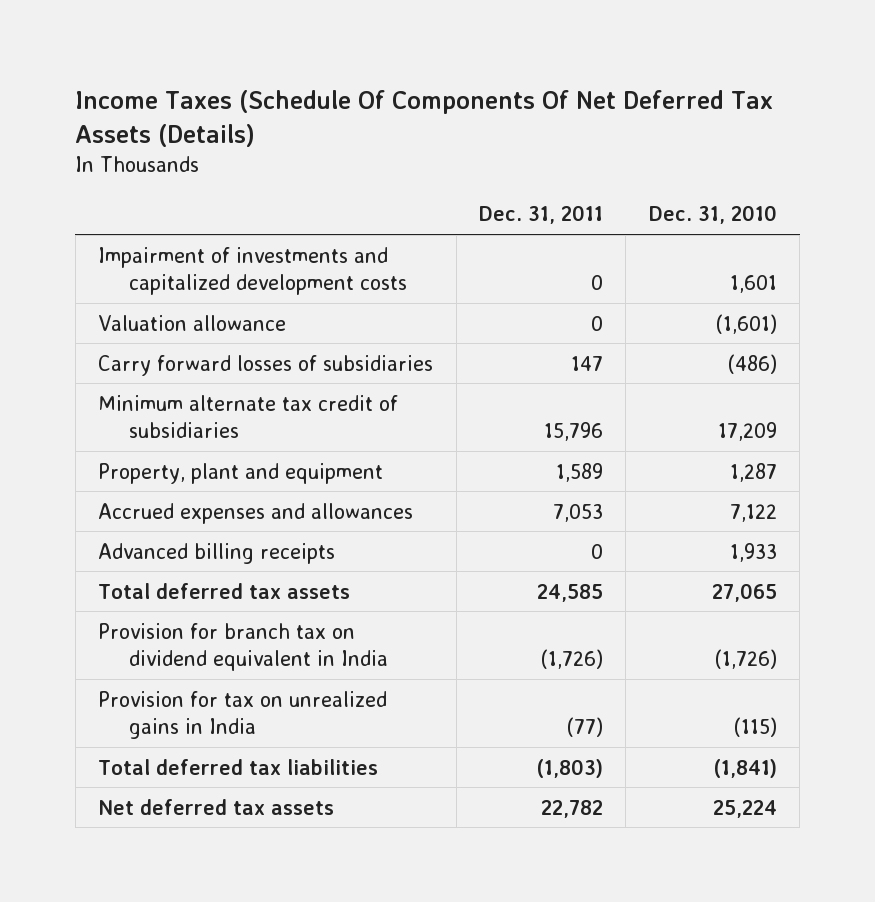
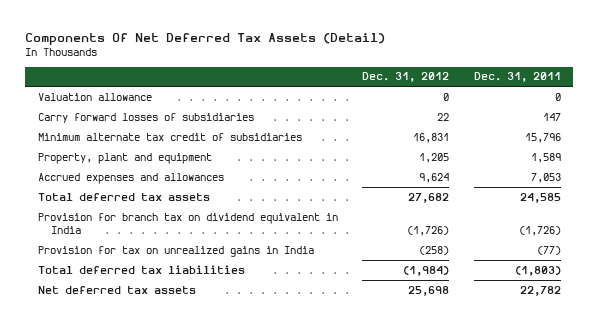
- Income Taxes (Schedule Of Components Of Net Deferred Tax Assets (Details)
+ Components Of Net Deferred Tax Assets (Detail)
- | Dec. 31, 2011 | Dec. 31, 2010
+ | Dec. 31, 2012 | Dec. 31, 2011
- Impairment of investments and capitalized development costs | 0 | 1,601
- Advanced billing receipts | 0 | 1,933

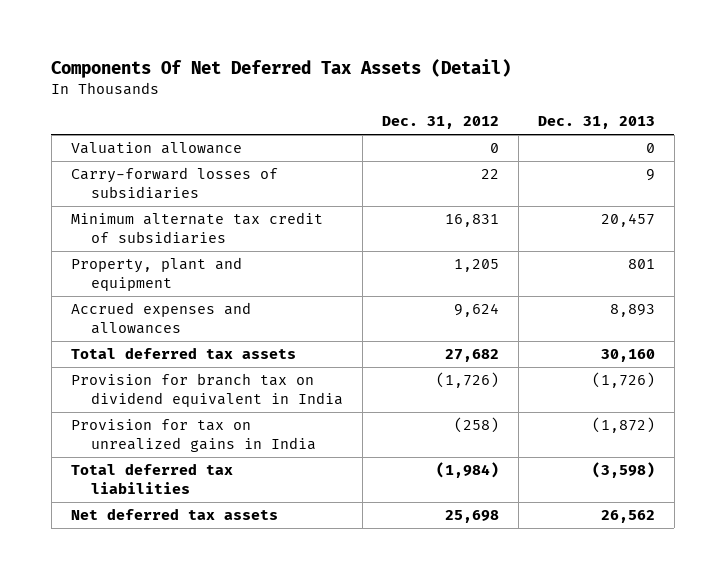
- | Dec. 31, 2012 | Dec. 31, 2011
+ | Dec. 31, 2012 | Dec. 31, 2013
- Carry forward losses of subsidiaries | 22 | 147
+ Carry-forward losses of subsidiaries | 22 | 9

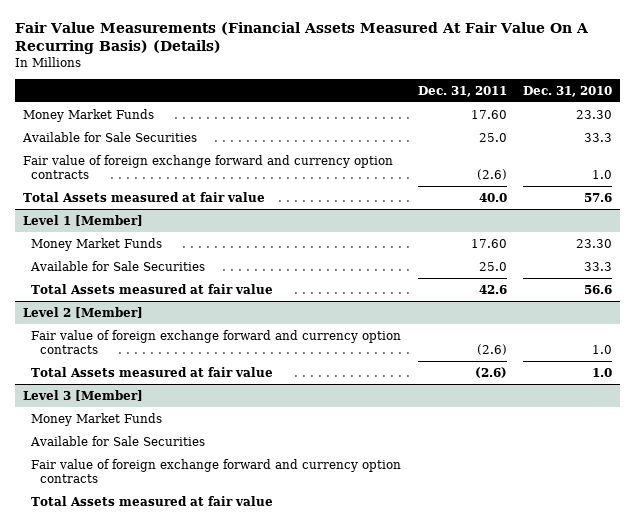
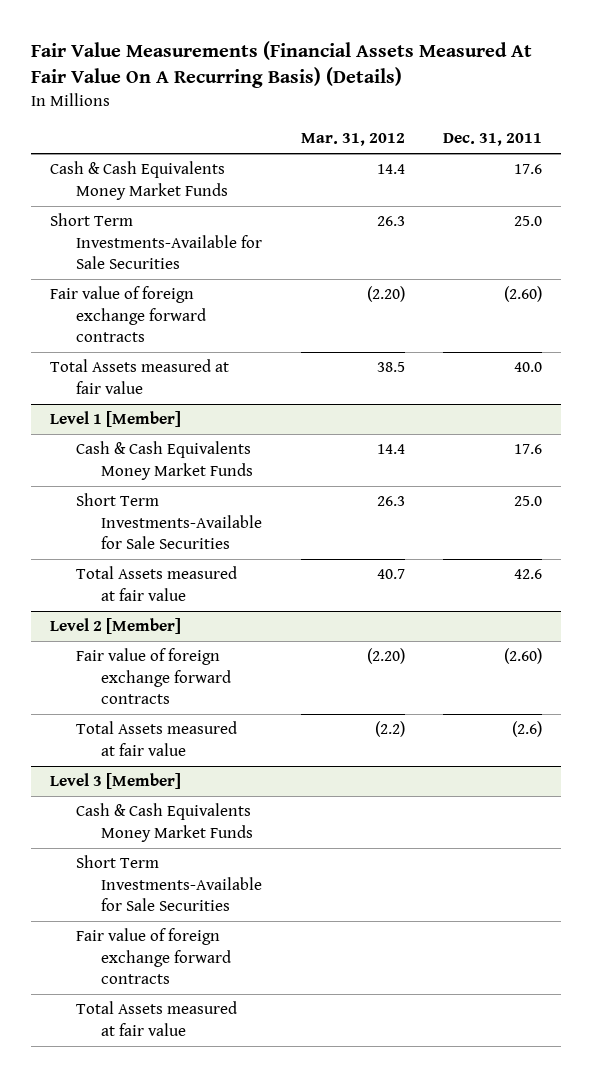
- | Dec. 31, 2011 | Dec. 31, 2010
+ | Mar. 31, 2012 | Dec. 31, 2011
- Money Market Funds | 17.60 | 23.30
- Available for Sale Securities | 25.0 | 33.3
- Fair value of foreign exchange forward and currency option contracts | (2.6) | 1.0
+ Cash & Cash Equivalents Money Market Funds | 14.4 | 17.6
+ Short Term Investments-Available for Sale Securities | 26.3 | 25.0
+ Fair value of foreign exchange forward contracts | (2.20) | (2.60)
@ Level 1 [Member]
- Money Market Funds | 17.60 | 23.30
- Available for Sale Securities | 25.0 | 33.3
+ Cash & Cash Equivalents Money Market Funds | 14.4 | 17.6
+ Short Term Investments-Available for Sale Securities | 26.3 | 25.0
@ Level 2 [Member]
- Fair value of foreign exchange forward and currency option contracts | (2.6) | 1.0
+ Fair value of foreign exchange forward contracts | (2.20) | (2.60)
@ Level 3 [Member]
- Money Market Funds
- Available for Sale Securities
- Fair value of foreign exchange forward and currency option contracts
+ Cash & Cash Equivalents Money Market Funds
+ Short Term Investments-Available for Sale Securities
+ Fair value of foreign exchange forward contracts

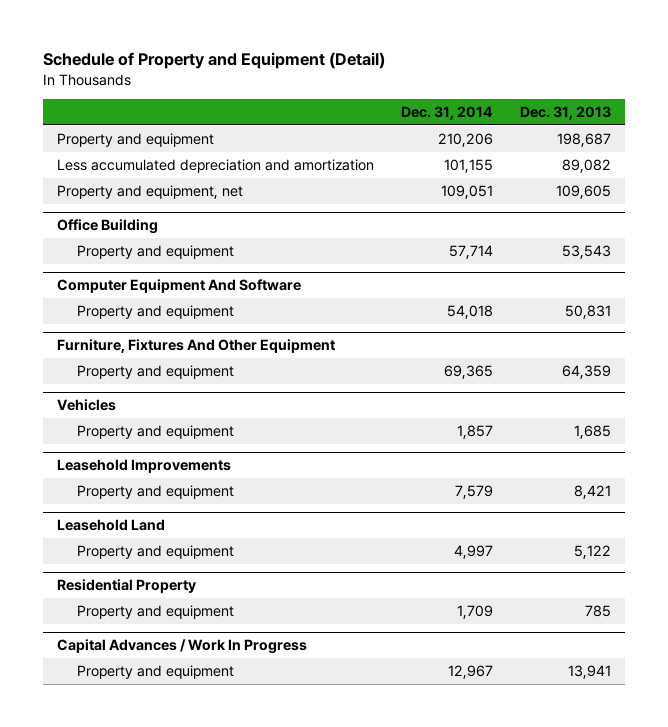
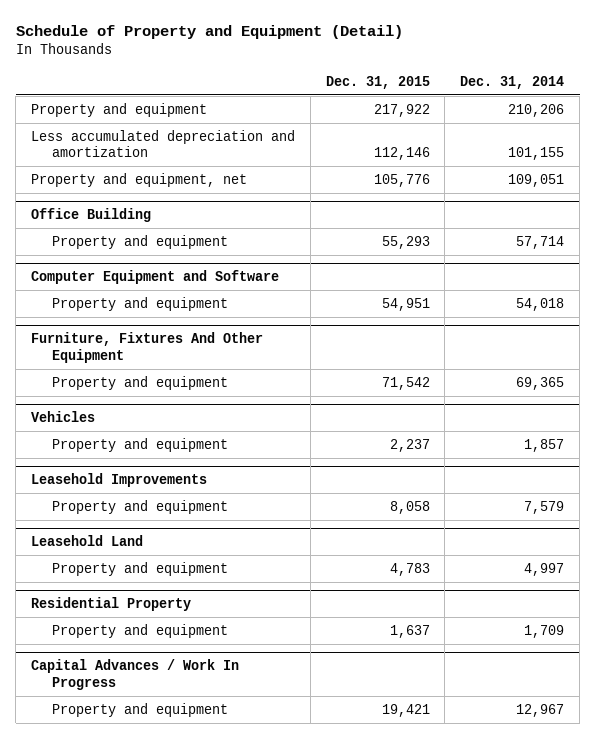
- | Dec. 31, 2014 | Dec. 31, 2013
+ | Dec. 31, 2015 | Dec. 31, 2014
- Computer Equipment And Software
+ Computer Equipment and Software

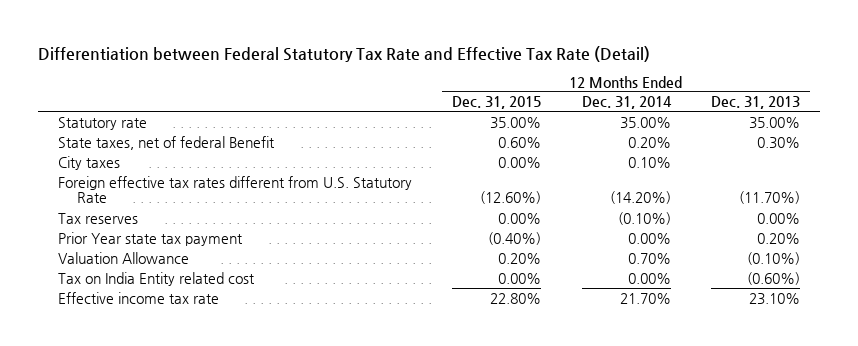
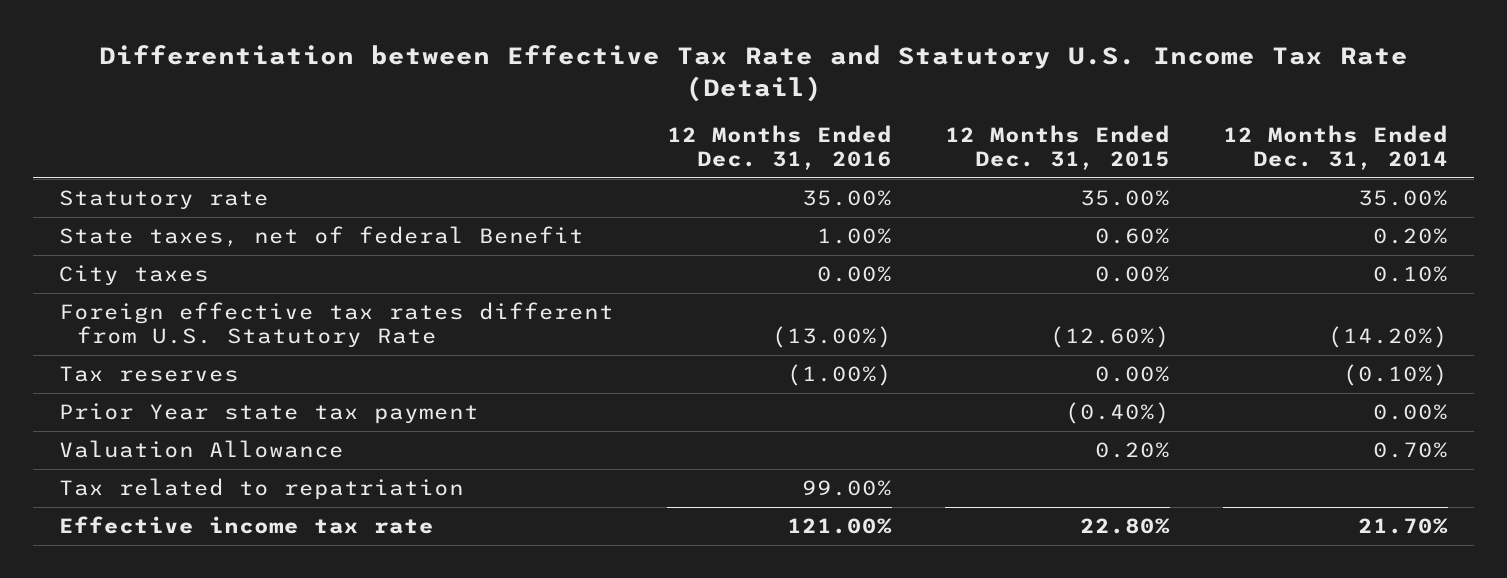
- Differentiation between Federal Statutory Tax Rate and Effective Tax Rate (Detail)
+ Differentiation between Effective Tax Rate and Statutory U.S. Income Tax Rate (Detail)
- | 12 Months Ended Dec. 31, 2015 | 12 Months Ended Dec. 31, 2014 | 12 Months Ended Dec. 31, 2013
+ | 12 Months Ended Dec. 31, 2016 | 12 Months Ended Dec. 31, 2015 | 12 Months Ended Dec. 31, 2014
- Tax on India Entity related cost | 0.00% | 0.00% | (0.60%)
+ Tax related to repatriation | 99.00% | |

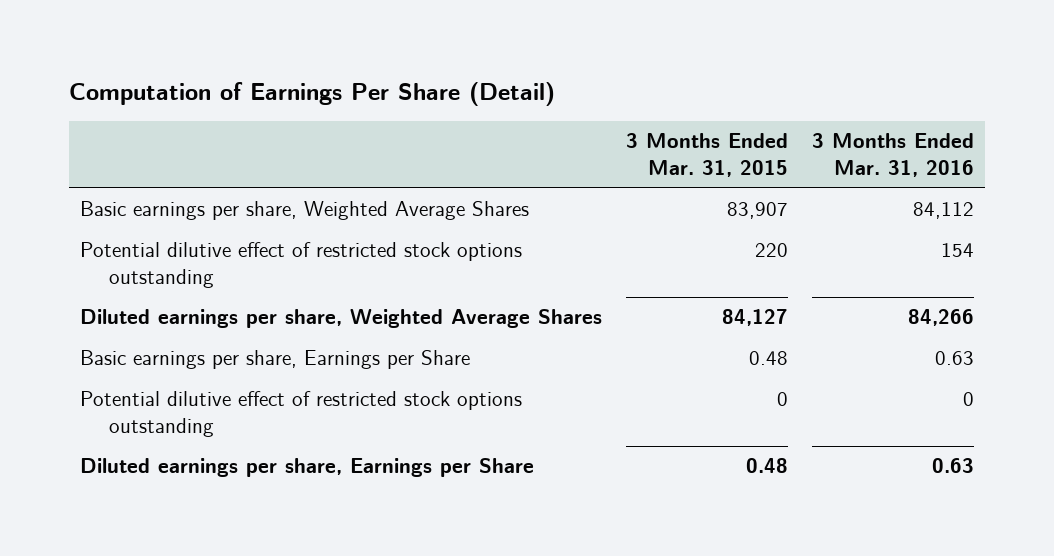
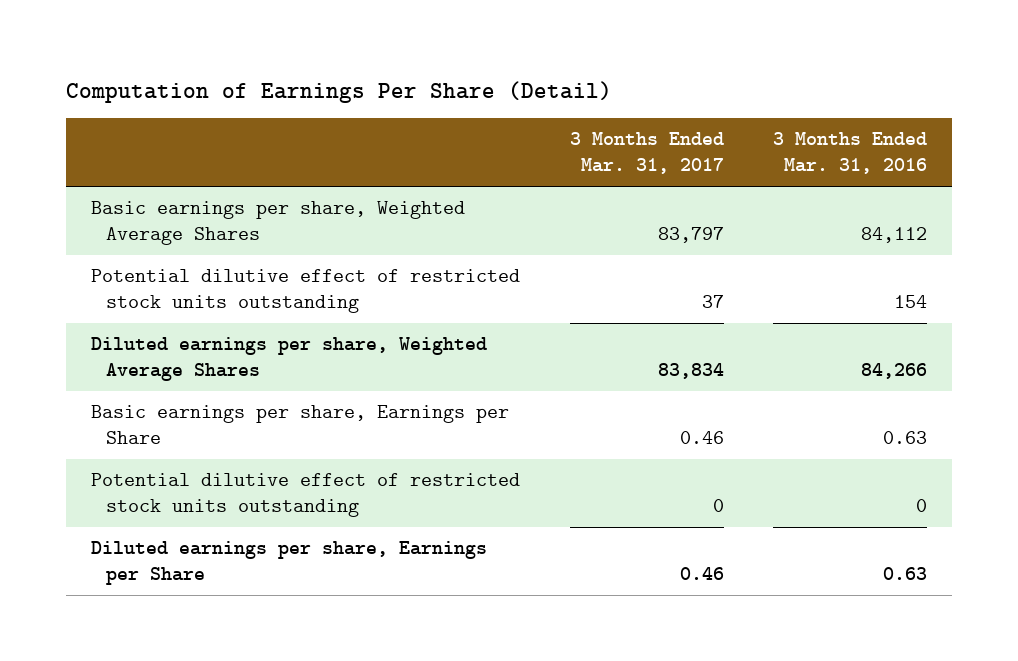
- | 3 Months Ended Mar. 31, 2015 | 3 Months Ended Mar. 31, 2016
+ | 3 Months Ended Mar. 31, 2017 | 3 Months Ended Mar. 31, 2016
- Potential dilutive effect of restricted stock options outstanding | 220 | 154
+ Potential dilutive effect of restricted stock units outstanding | 37 | 154
- Potential dilutive effect of restricted stock options outstanding | 0 | 0
+ Potential dilutive effect of restricted stock units outstanding | 0 | 0

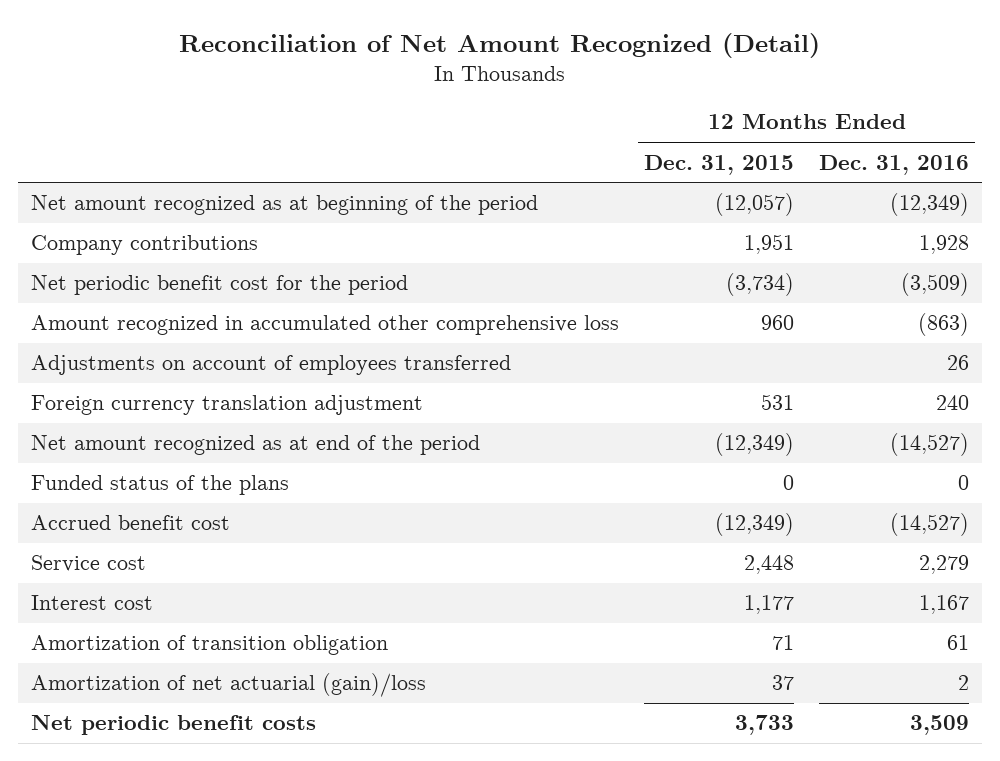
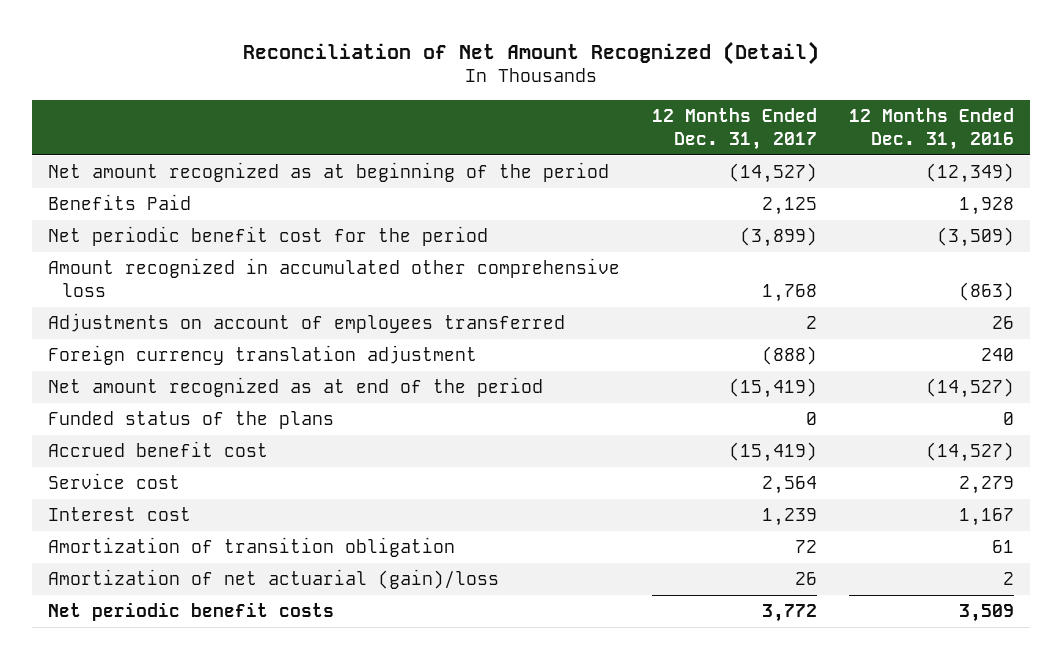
- | 12 Months Ended Dec. 31, 2015 | 12 Months Ended Dec. 31, 2016
+ | 12 Months Ended Dec. 31, 2017 | 12 Months Ended Dec. 31, 2016
- Company contributions | 1,951 | 1,928
+ Benefits Paid | 2,125 | 1,928

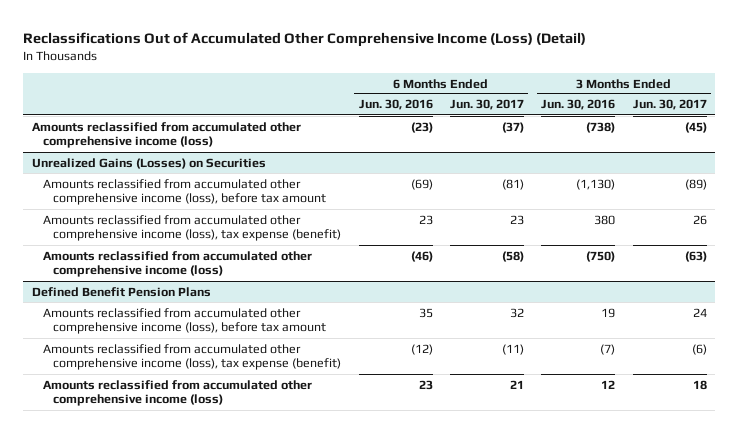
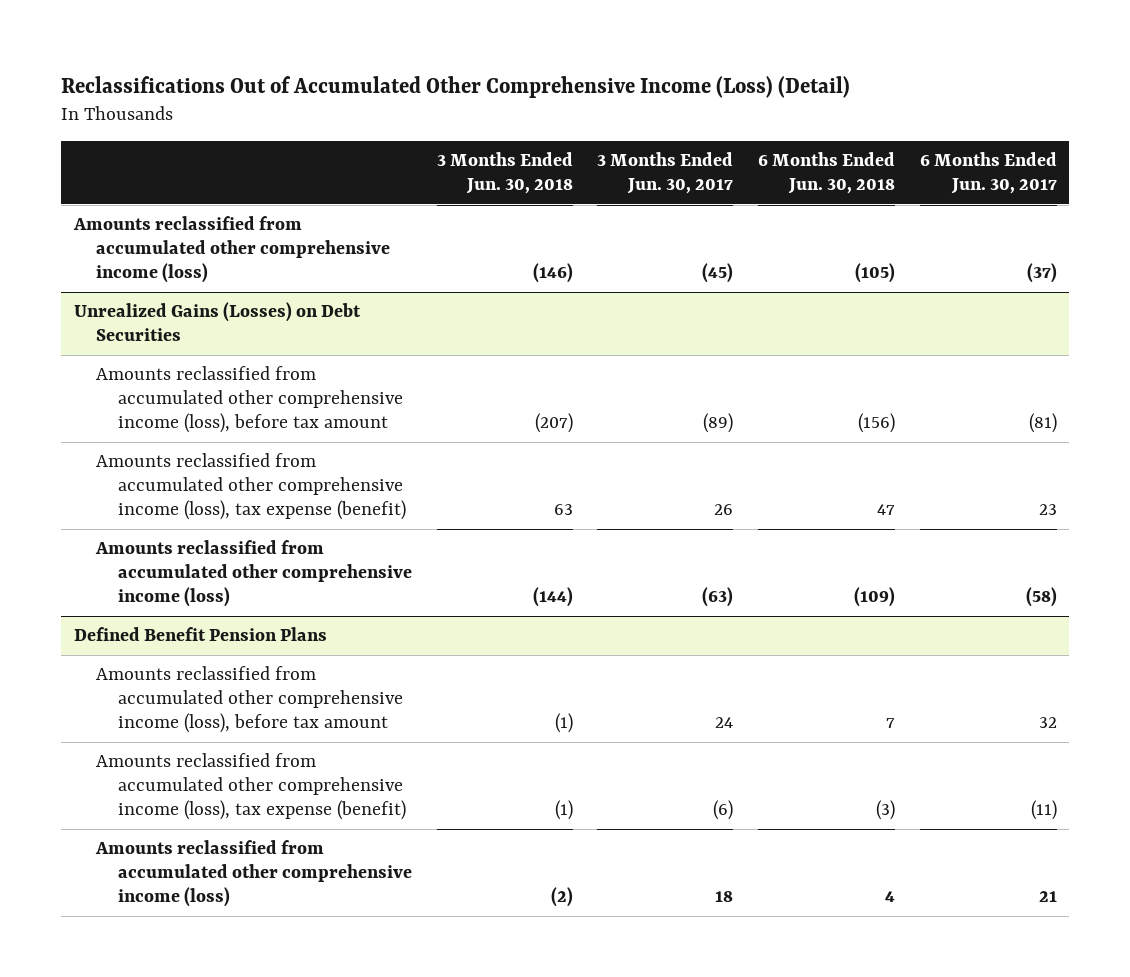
- | 6 Months Ended Jun. 30, 2016 | 6 Months Ended Jun. 30, 2017 | 3 Months Ended Jun. 30, 2016 | 3 Months Ended Jun. 30, 2017
+ | 3 Months Ended Jun. 30, 2018 | 3 Months Ended Jun. 30, 2017 | 6 Months Ended Jun. 30, 2018 | 6 Months Ended Jun. 30, 2017
- Unrealized Gains (Losses) on Securities
+ Unrealized Gains (Losses) on Debt Securities

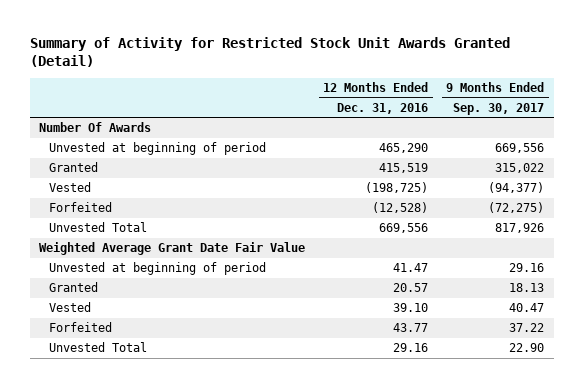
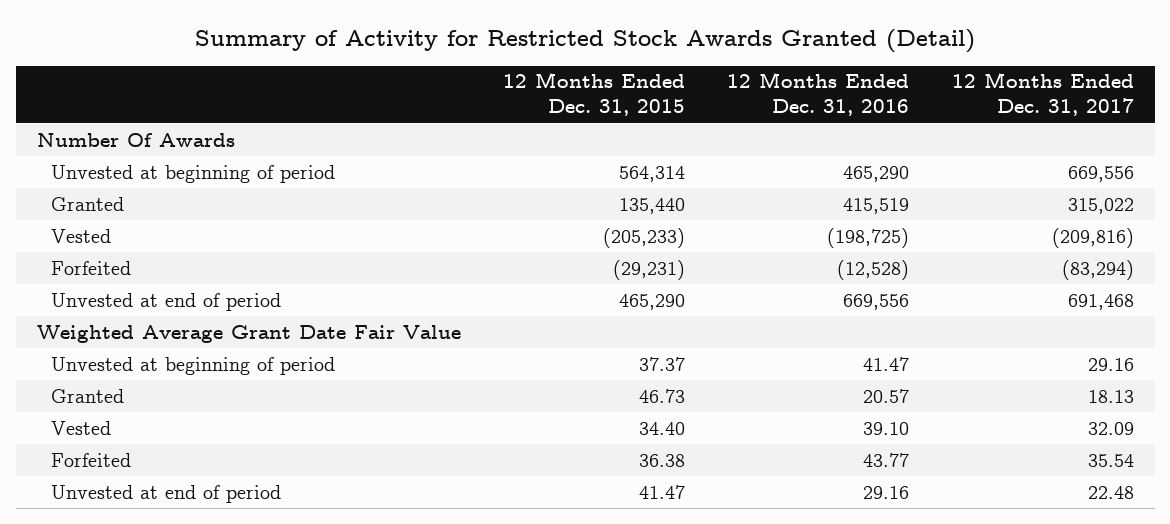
- Summary of Activity for Restricted Stock Unit Awards Granted (Detail)
+ Summary of Activity for Restricted Stock Awards Granted (Detail)
- | 12 Months Ended Dec. 31, 2016 | 9 Months Ended Sep. 30, 2017
+ | 12 Months Ended Dec. 31, 2015 | 12 Months Ended Dec. 31, 2016 | 12 Months Ended Dec. 31, 2017
- Unvested Total | 669,556 | 817,926
+ Unvested at end of period | 465,290 | 669,556 | 691,468
- Unvested Total | 29.16 | 22.90
+ Unvested at end of period | 41.47 | 29.16 | 22.48

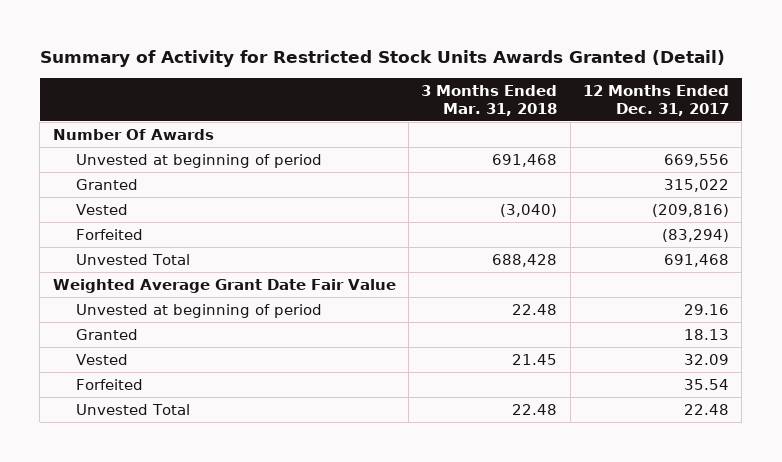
- Summary of Activity for Restricted Stock Awards Granted (Detail)
+ Summary of Activity for Restricted Stock Units Awards Granted (Detail)
- | 12 Months Ended Dec. 31, 2015 | 12 Months Ended Dec. 31, 2016 | 12 Months Ended Dec. 31, 2017
+ | 3 Months Ended Mar. 31, 2018 | 12 Months Ended Dec. 31, 2017
- Unvested at end of period | 465,290 | 669,556 | 691,468
+ Unvested Total | 688,428 | 691,468
- Unvested at end of period | 41.47 | 29.16 | 22.48
+ Unvested Total | 22.48 | 22.48

